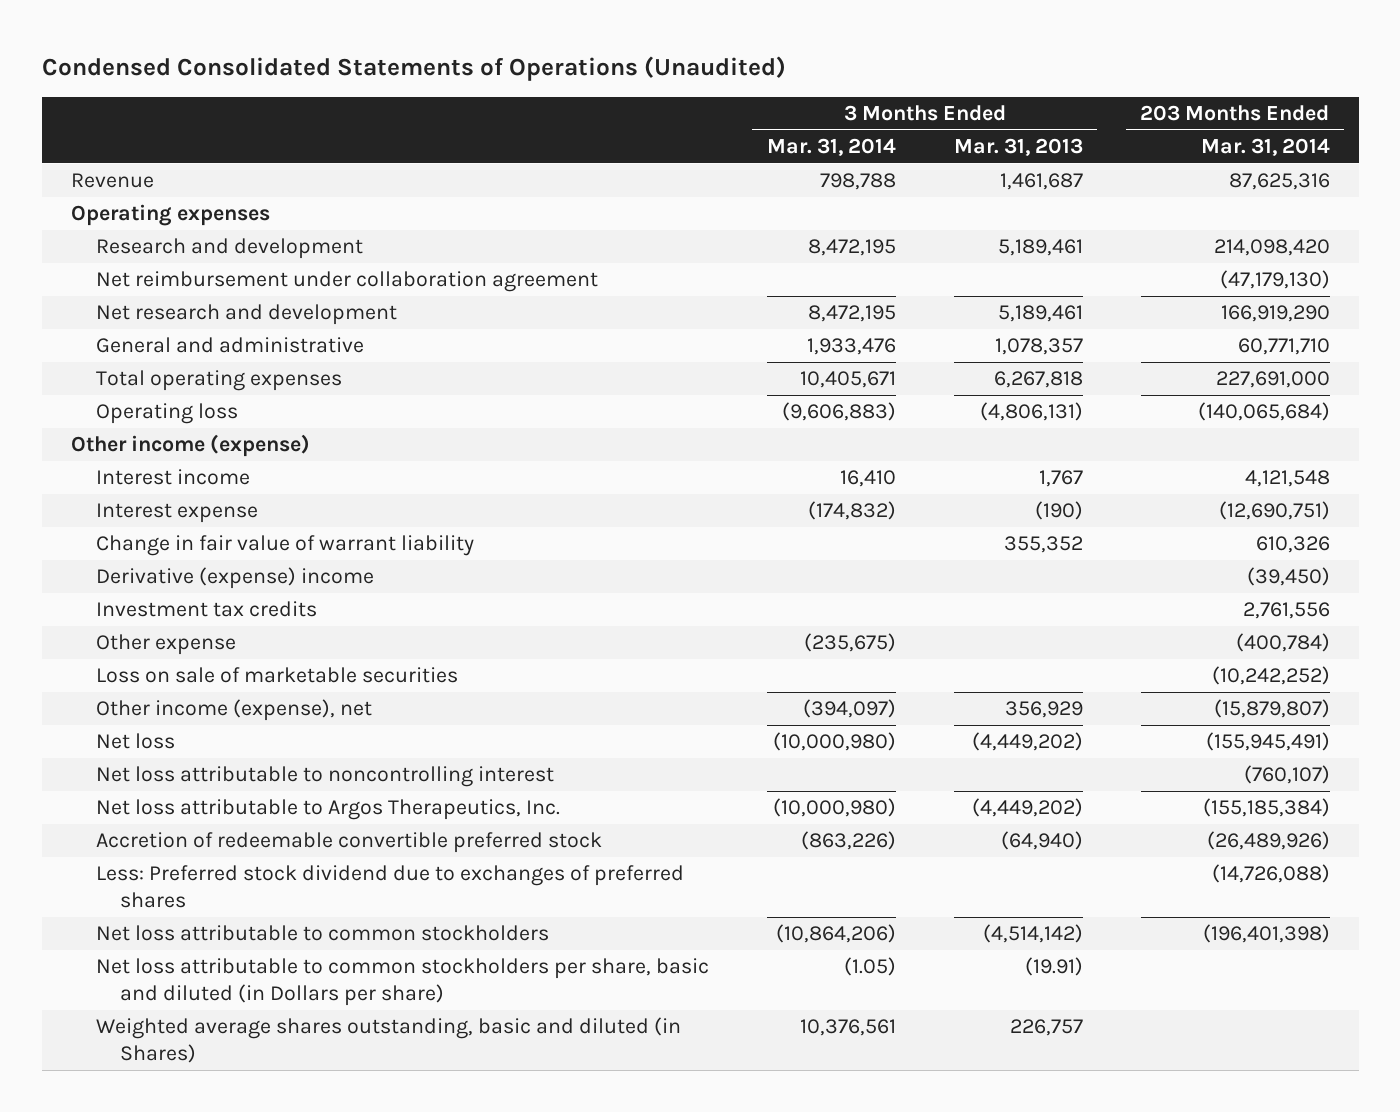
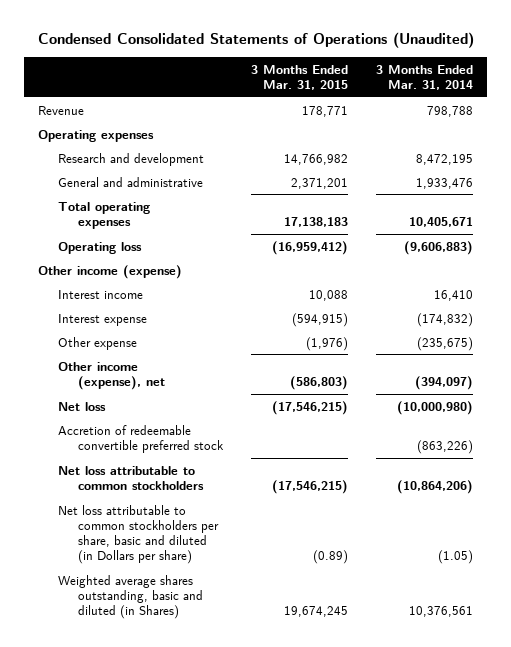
- | 3 Months Ended Mar. 31, 2014 | 3 Months Ended Mar. 31, 2013 | 203 Months Ended Mar. 31, 2014
+ | 3 Months Ended Mar. 31, 2015 | 3 Months Ended Mar. 31, 2014
- Net reimbursement under collaboration agreement | | | (47,179,130)
- Net research and development | 8,472,195 | 5,189,461 | 166,919,290
- Change in fair value of warrant liability | | 355,352 | 610,326
- Derivative (expense) income | | | (39,450)
- Investment tax credits | | | 2,761,556
- Loss on sale of marketable securities | | | (10,242,252)
- Net loss attributable to noncontrolling interest | | | (760,107)
- Net loss attributable to Argos Therapeutics, Inc. | (10,000,980) | (4,449,202) | (155,185,384)
- Less: Preferred stock dividend due to exchanges of preferred shares | | | (14,726,088)

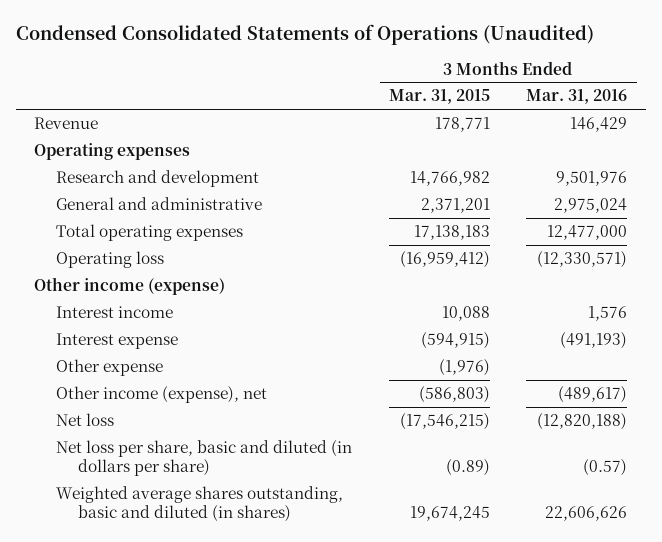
- | 3 Months Ended Mar. 31, 2015 | 3 Months Ended Mar. 31, 2014
+ | 3 Months Ended Mar. 31, 2015 | 3 Months Ended Mar. 31, 2016
- Accretion of redeemable convertible preferred stock | | (863,226)
- Net loss attributable to common stockholders | (17,546,215) | (10,864,206)
- Net loss attributable to common stockholders per share, basic and diluted (in Dollars per share) | (0.89) | (1.05)
- Weighted average shares outstanding, basic and diluted (in Shares) | 19,674,245 | 10,376,561
+ Net loss per share, basic and diluted (in dollars per share) | (0.89) | (0.57)
+ Weighted average shares outstanding, basic and diluted (in shares) | 19,674,245 | 22,606,626

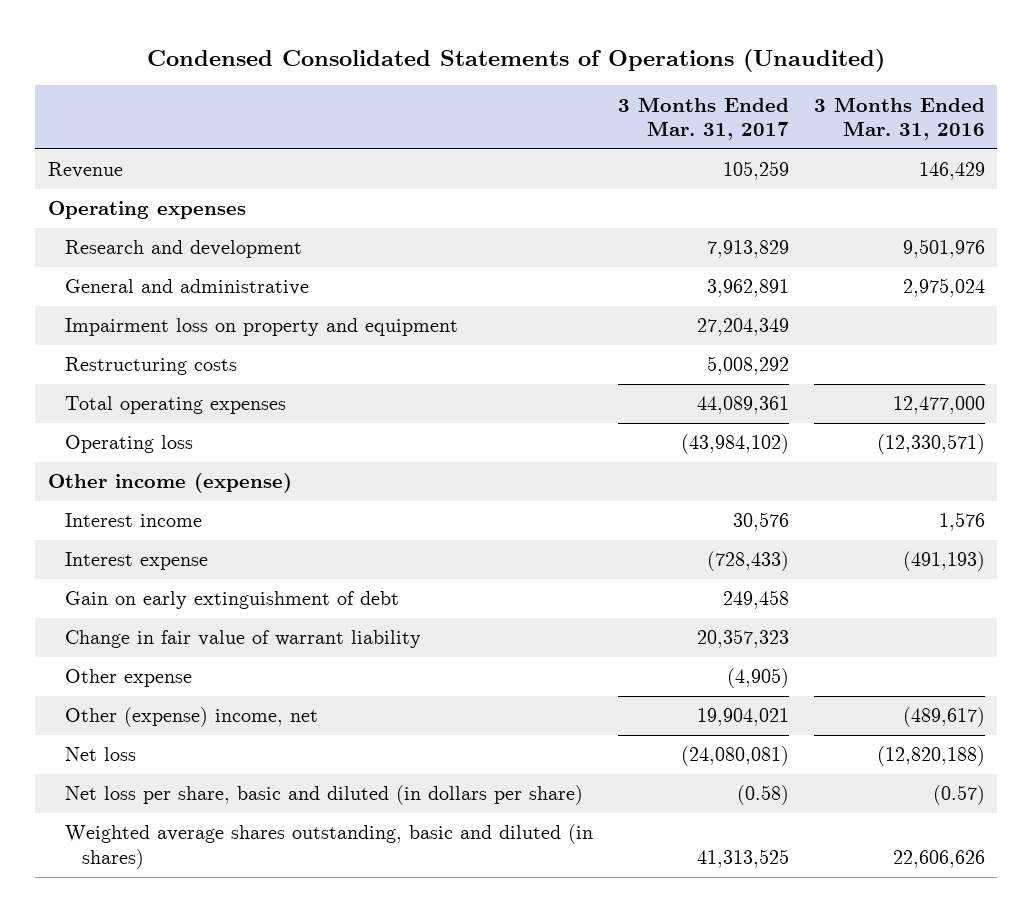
- | 3 Months Ended Mar. 31, 2015 | 3 Months Ended Mar. 31, 2016
+ | 3 Months Ended Mar. 31, 2017 | 3 Months Ended Mar. 31, 2016
+ Impairment loss on property and equipment | 27,204,349 |
+ Restructuring costs | 5,008,292 |
+ Gain on early extinguishment of debt | 249,458 |
+ Change in fair value of warrant liability | 20,357,323 |
- Other income (expense), net | (586,803) | (489,617)
+ Other (expense) income, net | 19,904,021 | (489,617)

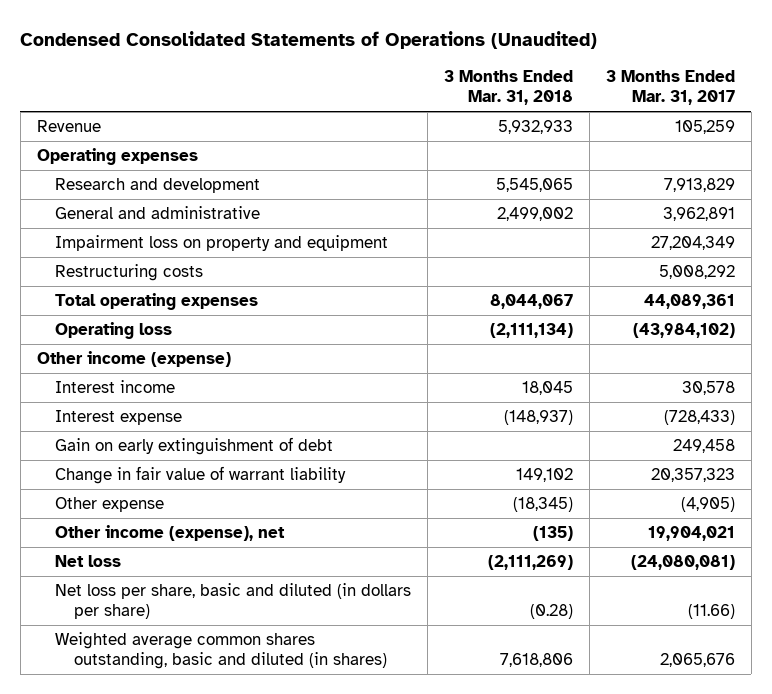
- | 3 Months Ended Mar. 31, 2017 | 3 Months Ended Mar. 31, 2016
+ | 3 Months Ended Mar. 31, 2018 | 3 Months Ended Mar. 31, 2017
- Interest income | 30,576 | 1,576
+ Interest income | 18,045 | 30,578
- Other (expense) income, net | 19,904,021 | (489,617)
+ Other income (expense), net | (135) | 19,904,021
- Net loss per share, basic and diluted (in dollars per share) | (0.58) | (0.57)
- Weighted average shares outstanding, basic and diluted (in shares) | 41,313,525 | 22,606,626
+ Net loss per share, basic and diluted (in dollars per share) | (0.28) | (11.66)
+ Weighted average common shares outstanding, basic and diluted (in shares) | 7,618,806 | 2,065,676

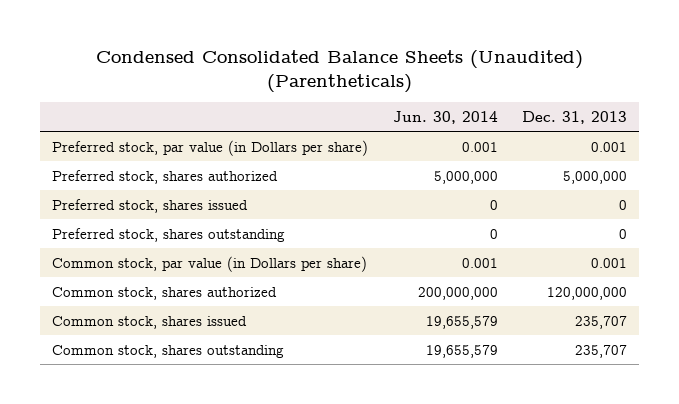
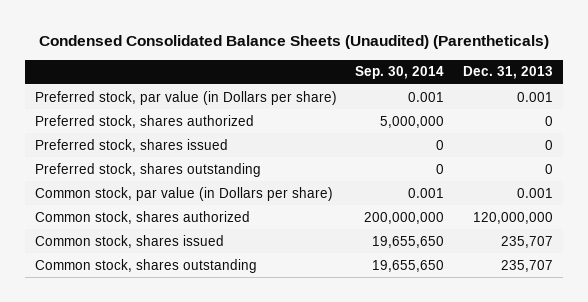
- | Jun. 30, 2014 | Dec. 31, 2013
+ | Sep. 30, 2014 | Dec. 31, 2013
- Preferred stock, shares authorized | 5,000,000 | 5,000,000
+ Preferred stock, shares authorized | 5,000,000 | 0

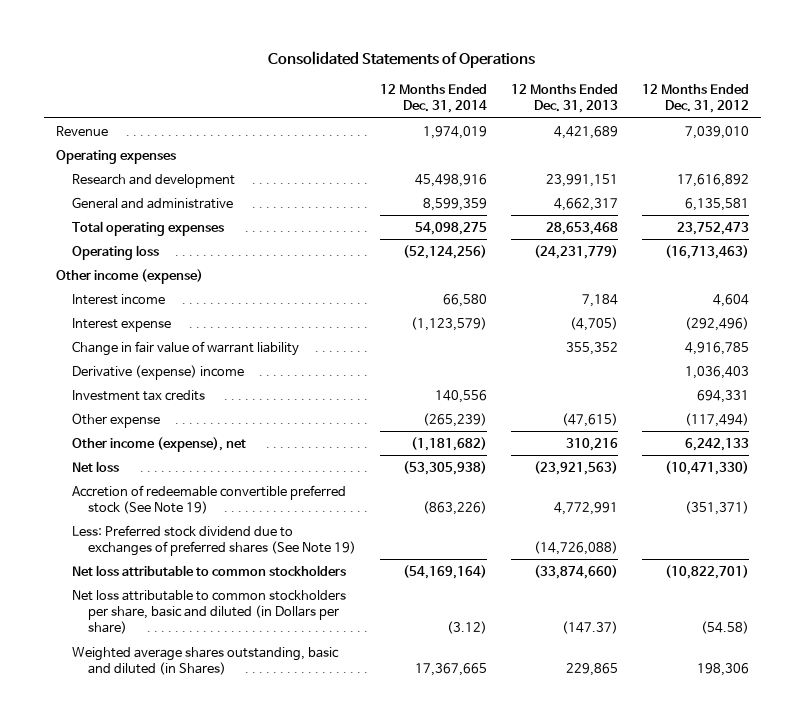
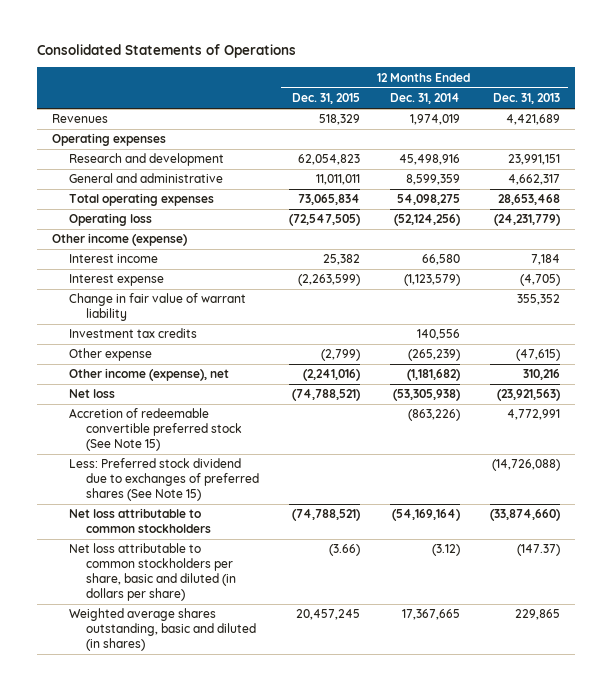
- | 12 Months Ended Dec. 31, 2014 | 12 Months Ended Dec. 31, 2013 | 12 Months Ended Dec. 31, 2012
+ | 12 Months Ended Dec. 31, 2015 | 12 Months Ended Dec. 31, 2014 | 12 Months Ended Dec. 31, 2013
- Revenue | 1,974,019 | 4,421,689 | 7,039,010
+ Revenues | 518,329 | 1,974,019 | 4,421,689
- Derivative (expense) income | | | 1,036,403
- Accretion of redeemable convertible preferred stock (See Note 19) | (863,226) | 4,772,991 | (351,371)
- Less: Preferred stock dividend due to exchanges of preferred shares (See Note 19) | | (14,726,088) |
+ Accretion of redeemable convertible preferred stock (See Note 15) | | (863,226) | 4,772,991
+ Less: Preferred stock dividend due to exchanges of preferred shares (See Note 15) | | | (14,726,088)
- Net loss attributable to common stockholders per share, basic and diluted (in Dollars per share) | (3.12) | (147.37) | (54.58)
- Weighted average shares outstanding, basic and diluted (in Shares) | 17,367,665 | 229,865 | 198,306
+ Net loss attributable to common stockholders per share, basic and diluted (in dollars per share) | (3.66) | (3.12) | (147.37)
+ Weighted average shares outstanding, basic and diluted (in shares) | 20,457,245 | 17,367,665 | 229,865

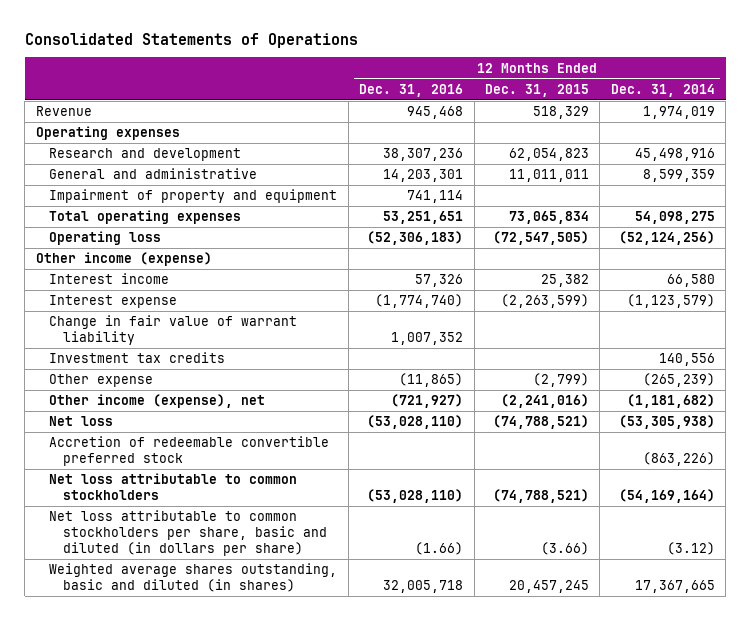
- | 12 Months Ended Dec. 31, 2015 | 12 Months Ended Dec. 31, 2014 | 12 Months Ended Dec. 31, 2013
+ | 12 Months Ended Dec. 31, 2016 | 12 Months Ended Dec. 31, 2015 | 12 Months Ended Dec. 31, 2014
- Revenues | 518,329 | 1,974,019 | 4,421,689
+ Revenue | 945,468 | 518,329 | 1,974,019
+ Impairment of property and equipment | 741,114 | |
- Accretion of redeemable convertible preferred stock (See Note 15) | | (863,226) | 4,772,991
- Less: Preferred stock dividend due to exchanges of preferred shares (See Note 15) | | | (14,726,088)
+ Accretion of redeemable convertible preferred stock | | | (863,226)

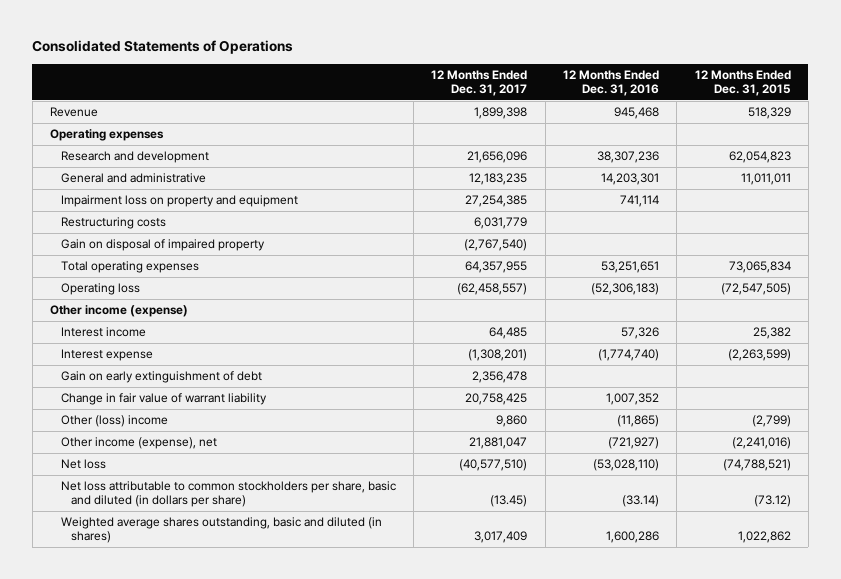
- | 12 Months Ended Dec. 31, 2016 | 12 Months Ended Dec. 31, 2015 | 12 Months Ended Dec. 31, 2014
+ | 12 Months Ended Dec. 31, 2017 | 12 Months Ended Dec. 31, 2016 | 12 Months Ended Dec. 31, 2015
- Impairment of property and equipment | 741,114 | |
+ Impairment loss on property and equipment | 27,254,385 | 741,114 |
+ Restructuring costs | 6,031,779 | |
+ Gain on disposal of impaired property | (2,767,540) | |
+ Gain on early extinguishment of debt | 2,356,478 | |
- Investment tax credits | | | 140,556
- Other expense | (11,865) | (2,799) | (265,239)
+ Other (loss) income | 9,860 | (11,865) | (2,799)
- Accretion of redeemable convertible preferred stock | | | (863,226)
- Net loss attributable to common stockholders | (53,028,110) | (74,788,521) | (54,169,164)
- Net loss attributable to common stockholders per share, basic and diluted (in dollars per share) | (1.66) | (3.66) | (3.12)
- Weighted average shares outstanding, basic and diluted (in shares) | 32,005,718 | 20,457,245 | 17,367,665
+ Net loss attributable to common stockholders per share, basic and diluted (in dollars per share) | (13.45) | (33.14) | (73.12)
+ Weighted average shares outstanding, basic and diluted (in shares) | 3,017,409 | 1,600,286 | 1,022,862

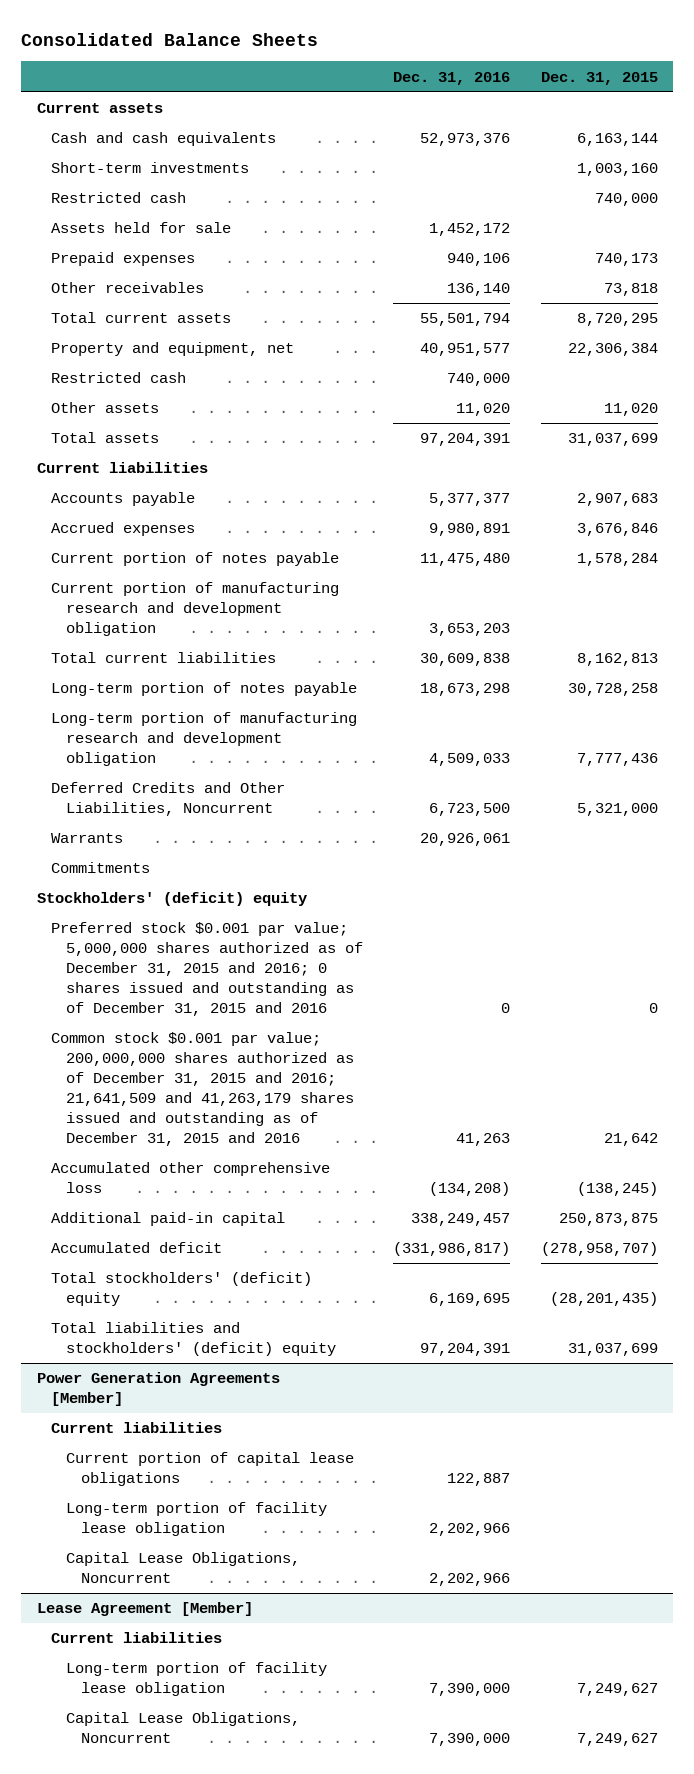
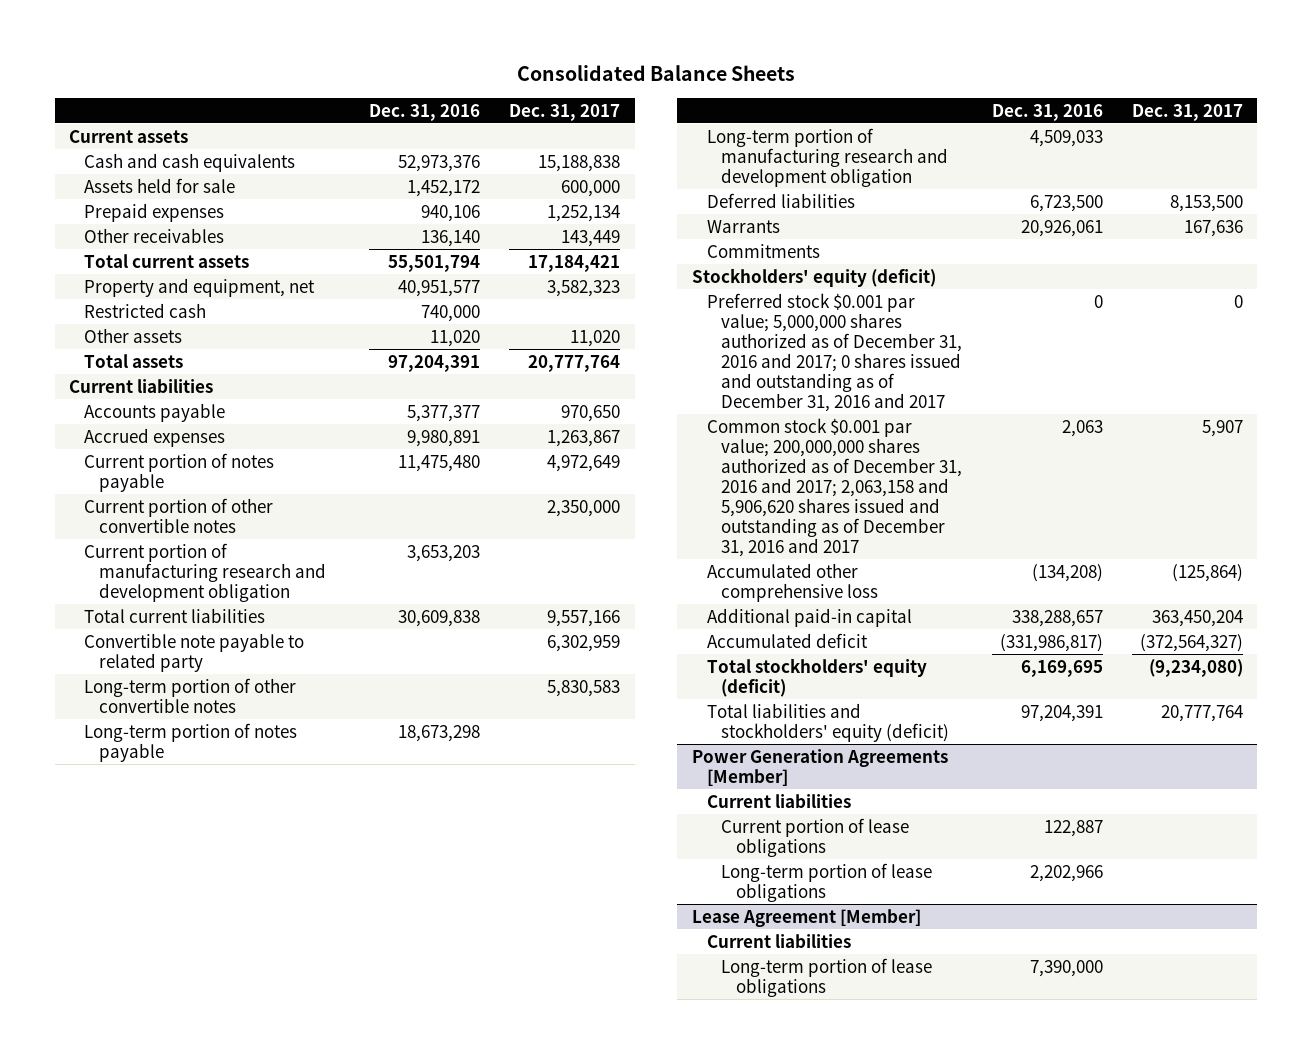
- | Dec. 31, 2016 | Dec. 31, 2015
+ | Dec. 31, 2016 | Dec. 31, 2017
- Short-term investments | | 1,003,160
- Restricted cash | | 740,000
+ Current portion of other convertible notes | | 2,350,000
+ Convertible note payable to related party | | 6,302,959
+ Long-term portion of other convertible notes | | 5,830,583
- Deferred Credits and Other Liabilities, Noncurrent | 6,723,500 | 5,321,000
+ Deferred liabilities | 6,723,500 | 8,153,500
- Stockholders' (deficit) equity
- Preferred stock $0.001 par value; 5,000,000 shares authorized as of December 31, 2015 and 2016; 0 shares issued and outstanding as of December 31, 2015 and 2016 | 0 | 0
- Common stock $0.001 par value; 200,000,000 shares authorized as of December 31, 2015 and 2016; 21,641,509 and 41,263,179 shares issued and outstanding as of December 31, 2015 and 2016 | 41,263 | 21,642
+ Stockholders' equity (deficit)
+ Preferred stock $0.001 par value; 5,000,000 shares authorized as of December 31, 2016 and 2017; 0 shares issued and outstanding as of December 31, 2016 and 2017 | 0 | 0
+ Common stock $0.001 par value; 200,000,000 shares authorized as of December 31, 2016 and 2017; 2,063,158 and 5,906,620 shares issued and outstanding as of December 31, 2016 and 2017 | 2,063 | 5,907
- Additional paid-in capital | 338,249,457 | 250,873,875
+ Additional paid-in capital | 338,288,657 | 363,450,204
- Total stockholders' (deficit) equity | 6,169,695 | (28,201,435)
- Total liabilities and stockholders' (deficit) equity | 97,204,391 | 31,037,699
+ Total stockholders' equity (deficit) | 6,169,695 | (9,234,080)
+ Total liabilities and stockholders' equity (deficit) | 97,204,391 | 20,777,764
@ Power Generation Agreements [Member]
- Current portion of capital lease obligations | 122,887 |
- Long-term portion of facility lease obligation | 2,202,966 |
- Capital Lease Obligations, Noncurrent | 2,202,966 |
+ Current portion of lease obligations | 122,887 |
+ Long-term portion of lease obligations | 2,202,966 |
@ Lease Agreement [Member]
- Long-term portion of facility lease obligation | 7,390,000 | 7,249,627
- Capital Lease Obligations, Noncurrent | 7,390,000 | 7,249,627
+ Long-term portion of lease obligations | 7,390,000 |

